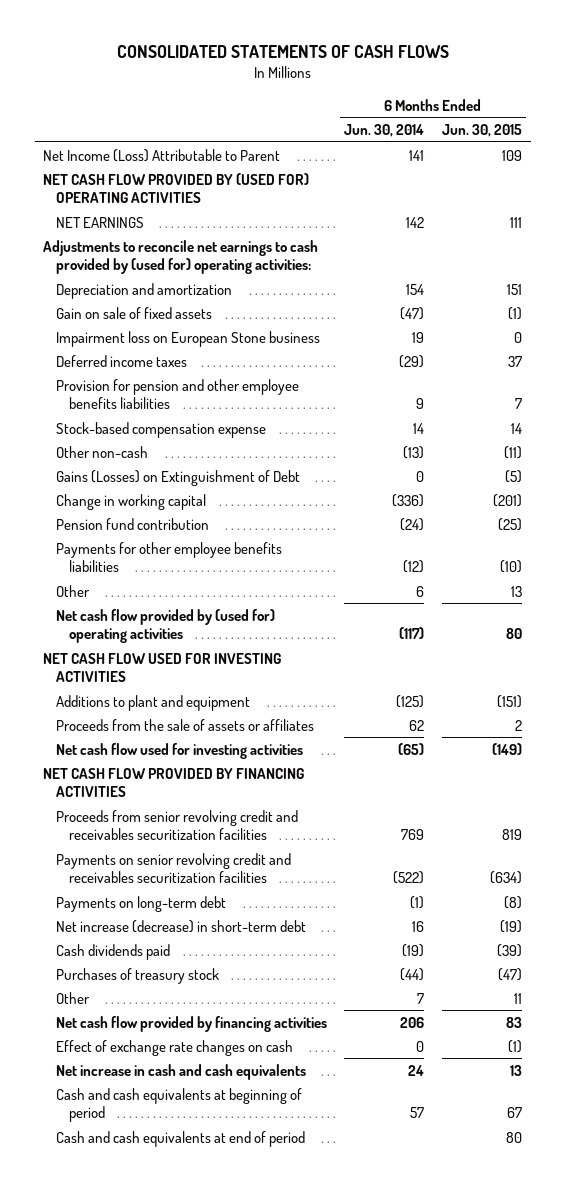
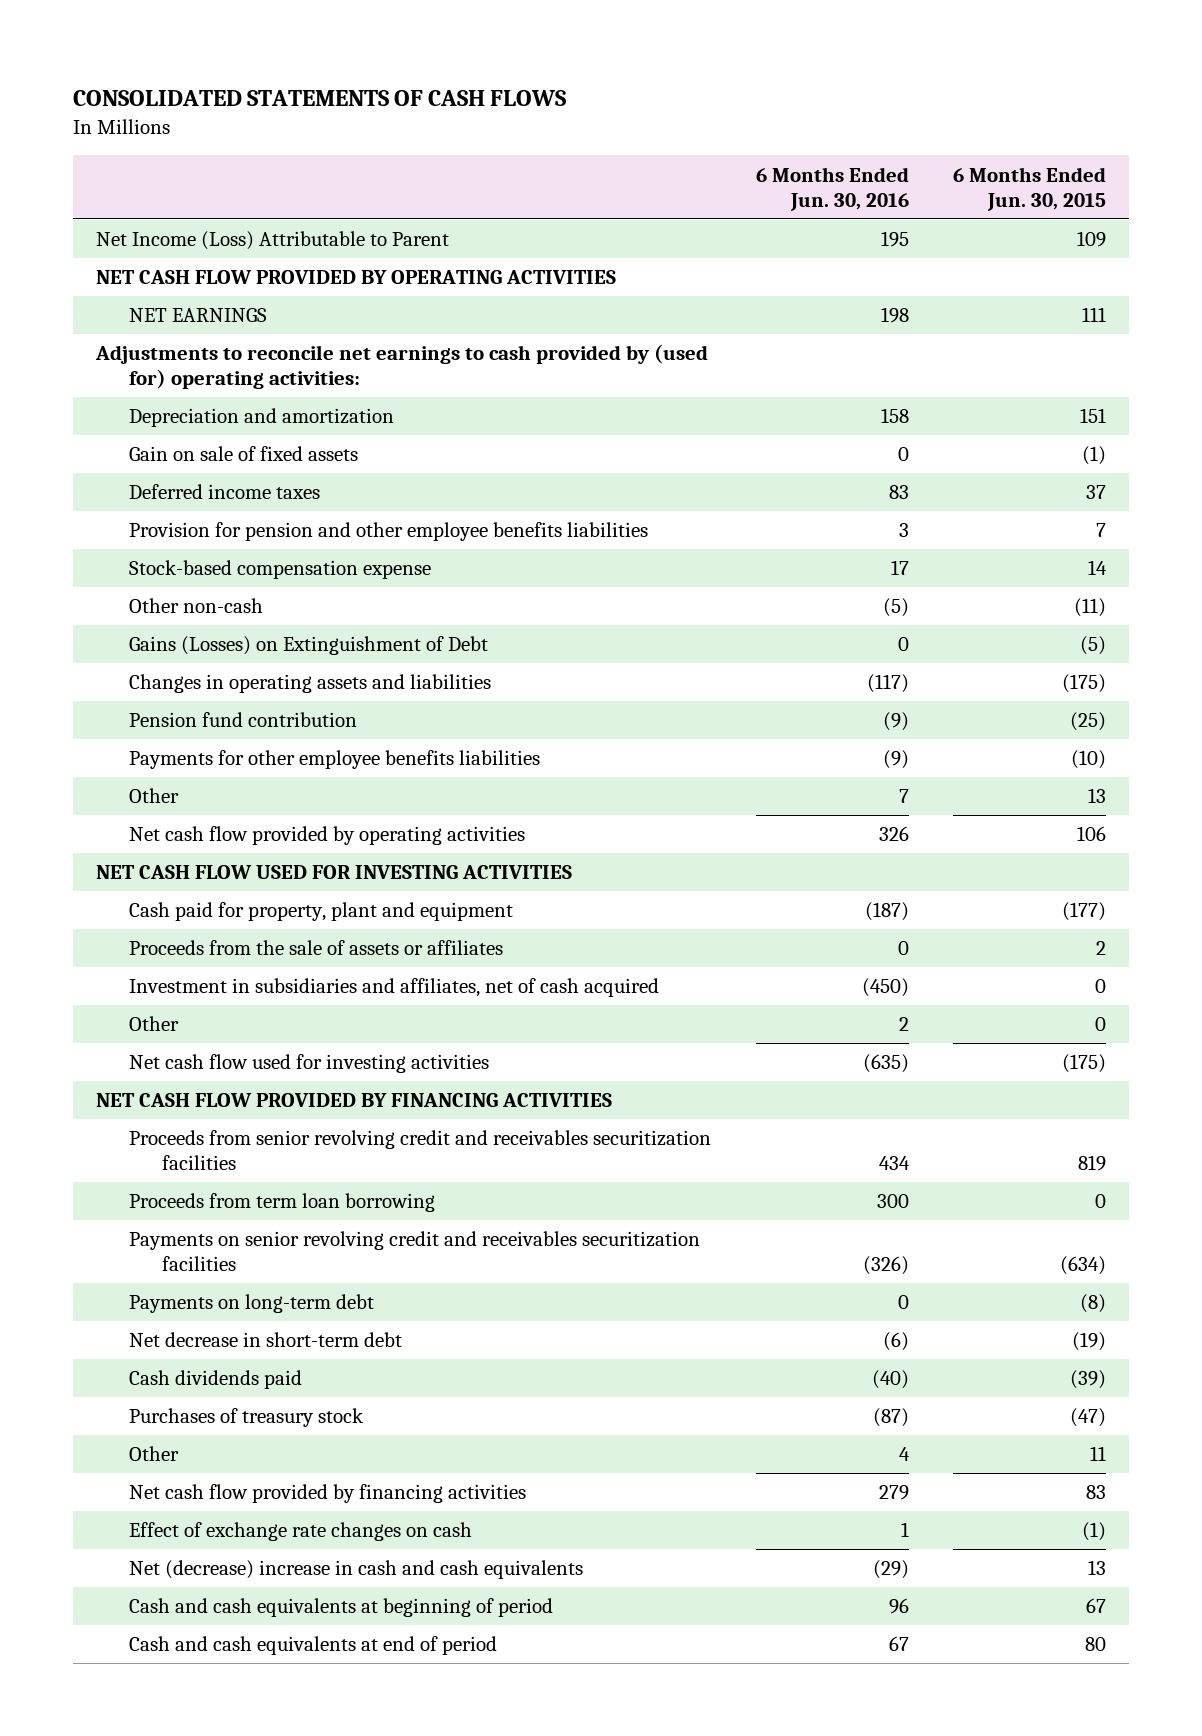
- | 6 Months Ended Jun. 30, 2014 | 6 Months Ended Jun. 30, 2015
+ | 6 Months Ended Jun. 30, 2016 | 6 Months Ended Jun. 30, 2015
- NET CASH FLOW PROVIDED BY (USED FOR) OPERATING ACTIVITIES
+ NET CASH FLOW PROVIDED BY OPERATING ACTIVITIES
- Impairment loss on European Stone business | 19 | 0
- Change in working capital | (336) | (201)
+ Changes in operating assets and liabilities | (117) | (175)
- Net cash flow provided by (used for) operating activities | (117) | 80
+ Net cash flow provided by operating activities | 326 | 106
- Additions to plant and equipment | (125) | (151)
+ Cash paid for property, plant and equipment | (187) | (177)
- Net cash flow used for investing activities | (65) | (149)
+ Investment in subsidiaries and affiliates, net of cash acquired | (450) | 0
+ Other | 2 | 0
+ Net cash flow used for investing activities | (635) | (175)
+ Proceeds from term loan borrowing | 300 | 0
- Net increase (decrease) in short-term debt | 16 | (19)
+ Net decrease in short-term debt | (6) | (19)
- Net increase in cash and cash equivalents | 24 | 13
+ Net (decrease) increase in cash and cash equivalents | (29) | 13

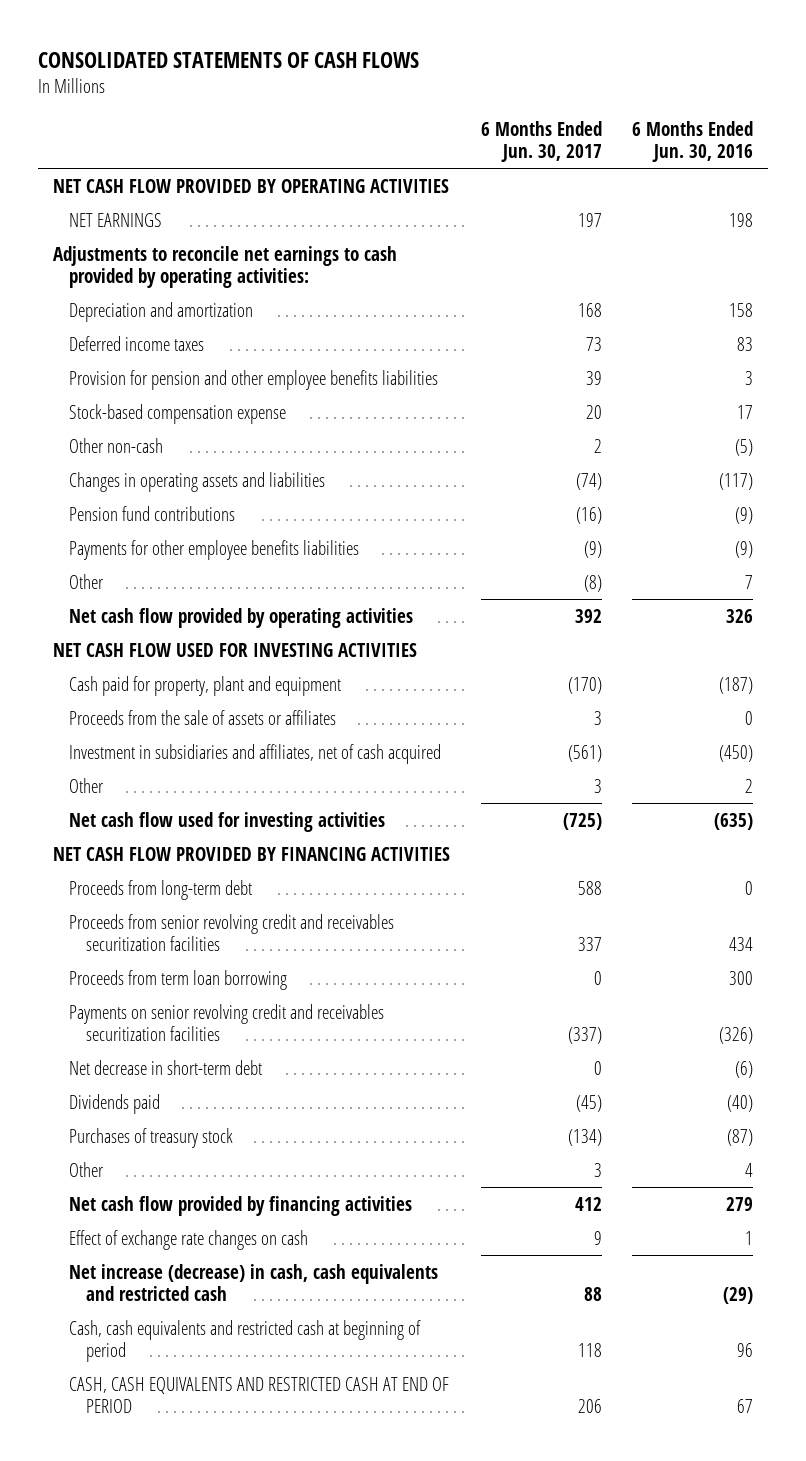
- | 6 Months Ended Jun. 30, 2016 | 6 Months Ended Jun. 30, 2015
+ | 6 Months Ended Jun. 30, 2017 | 6 Months Ended Jun. 30, 2016
- Net Income (Loss) Attributable to Parent | 195 | 109
- Adjustments to reconcile net earnings to cash provided by (used for) operating activities:
+ Adjustments to reconcile net earnings to cash provided by operating activities:
- Gain on sale of fixed assets | 0 | (1)
- Gains (Losses) on Extinguishment of Debt | 0 | (5)
- Pension fund contribution | (9) | (25)
+ Pension fund contributions | (16) | (9)
+ Proceeds from long-term debt | 588 | 0
- Payments on long-term debt | 0 | (8)
- Cash dividends paid | (40) | (39)
+ Dividends paid | (45) | (40)
- Net (decrease) increase in cash and cash equivalents | (29) | 13
- Cash and cash equivalents at beginning of period | 96 | 67
- Cash and cash equivalents at end of period | 67 | 80
+ Net increase (decrease) in cash, cash equivalents and restricted cash | 88 | (29)
+ Cash, cash equivalents and restricted cash at beginning of period | 118 | 96
+ CASH, CASH EQUIVALENTS AND RESTRICTED CASH AT END OF PERIOD | 206 | 67

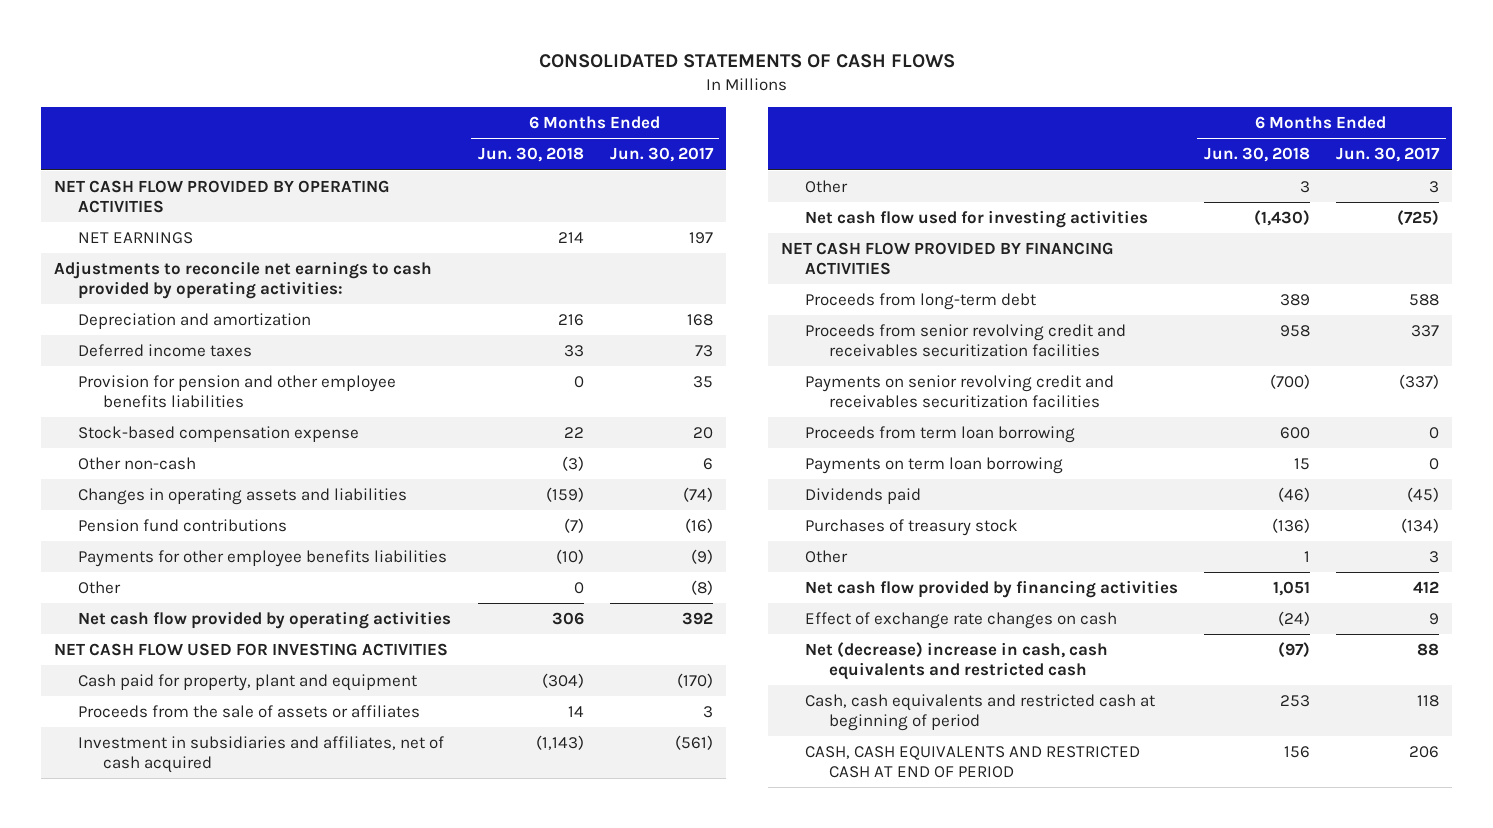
- | 6 Months Ended Jun. 30, 2017 | 6 Months Ended Jun. 30, 2016
+ | 6 Months Ended Jun. 30, 2018 | 6 Months Ended Jun. 30, 2017
- Provision for pension and other employee benefits liabilities | 39 | 3
+ Provision for pension and other employee benefits liabilities | 0 | 35
- Other non-cash | 2 | (5)
+ Other non-cash | (3) | 6
- Net decrease in short-term debt | 0 | (6)
moved down: Proceeds from term loan borrowing | 600 | 0
+ Payments on term loan borrowing | 15 | 0
- Net increase (decrease) in cash, cash equivalents and restricted cash | 88 | (29)
+ Net (decrease) increase in cash, cash equivalents and restricted cash | (97) | 88

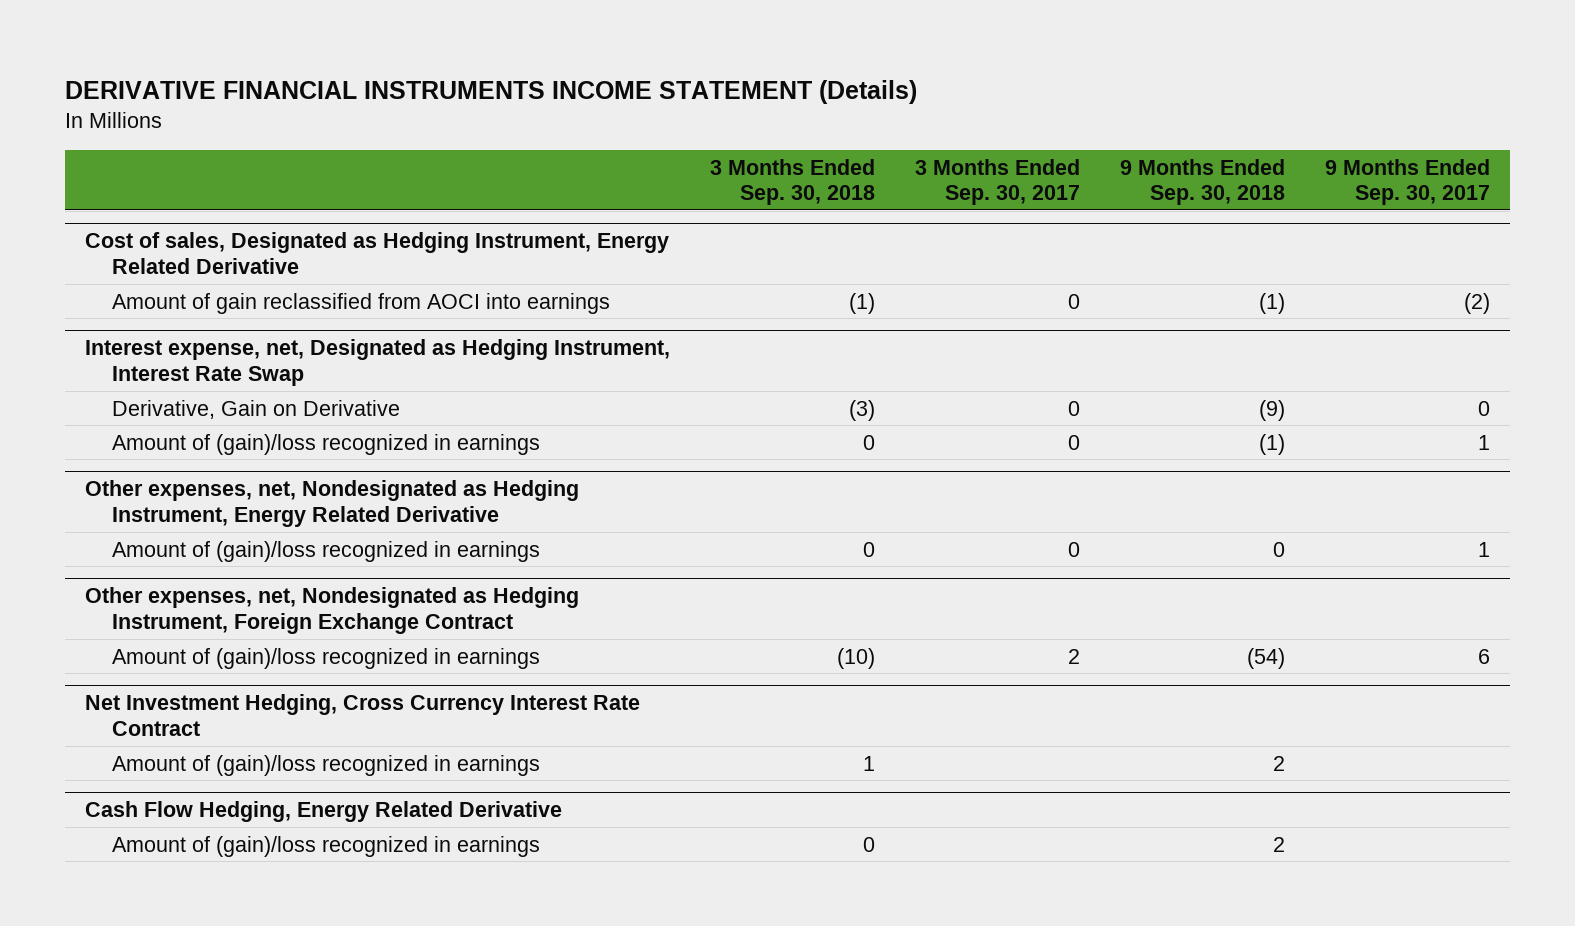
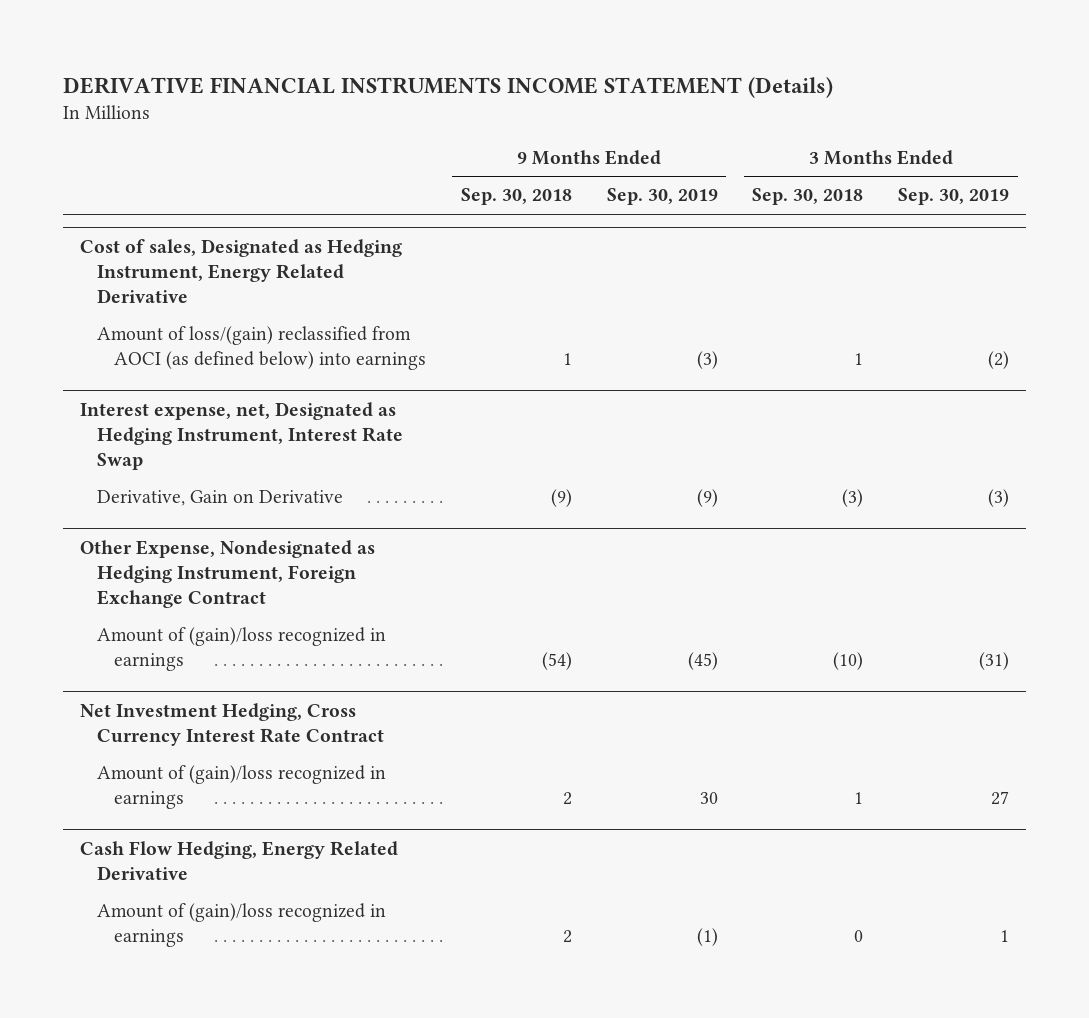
- | 3 Months Ended Sep. 30, 2018 | 3 Months Ended Sep. 30, 2017 | 9 Months Ended Sep. 30, 2018 | 9 Months Ended Sep. 30, 2017
+ | 9 Months Ended Sep. 30, 2018 | 9 Months Ended Sep. 30, 2019 | 3 Months Ended Sep. 30, 2018 | 3 Months Ended Sep. 30, 2019
@ Cost of sales, Designated as Hedging Instrument, Energy Related Derivative
- Amount of gain reclassified from AOCI into earnings | (1) | 0 | (1) | (2)
+ Amount of loss/(gain) reclassified from AOCI (as defined below) into earnings | 1 | (3) | 1 | (2)
@ Interest expense, net, Designated as Hedging Instrument, Interest Rate Swap
- Amount of (gain)/loss recognized in earnings | 0 | 0 | (1) | 1
- Other expenses, net, Nondesignated as Hedging Instrument, Energy Related Derivative
- Amount of (gain)/loss recognized in earnings | 0 | 0 | 0 | 1
- Other expenses, net, Nondesignated as Hedging Instrument, Foreign Exchange Contract
+ Other Expense, Nondesignated as Hedging Instrument, Foreign Exchange Contract

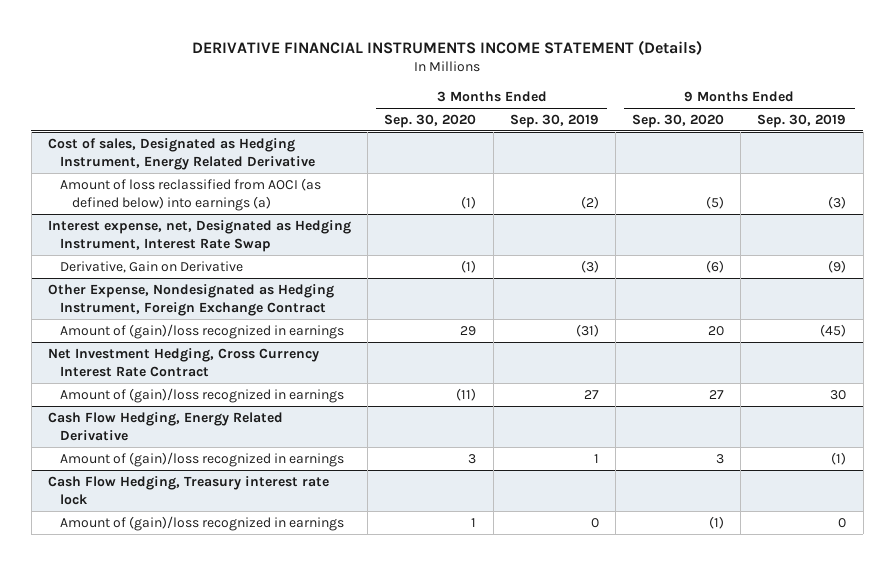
- | 9 Months Ended Sep. 30, 2018 | 9 Months Ended Sep. 30, 2019 | 3 Months Ended Sep. 30, 2018 | 3 Months Ended Sep. 30, 2019
+ | 3 Months Ended Sep. 30, 2020 | 3 Months Ended Sep. 30, 2019 | 9 Months Ended Sep. 30, 2020 | 9 Months Ended Sep. 30, 2019
@ Cost of sales, Designated as Hedging Instrument, Energy Related Derivative
- Amount of loss/(gain) reclassified from AOCI (as defined below) into earnings | 1 | (3) | 1 | (2)
+ Amount of loss reclassified from AOCI (as defined below) into earnings (a) | (1) | (2) | (5) | (3)
+ Cash Flow Hedging, Treasury interest rate lock
+ Amount of (gain)/loss recognized in earnings | 1 | 0 | (1) | 0

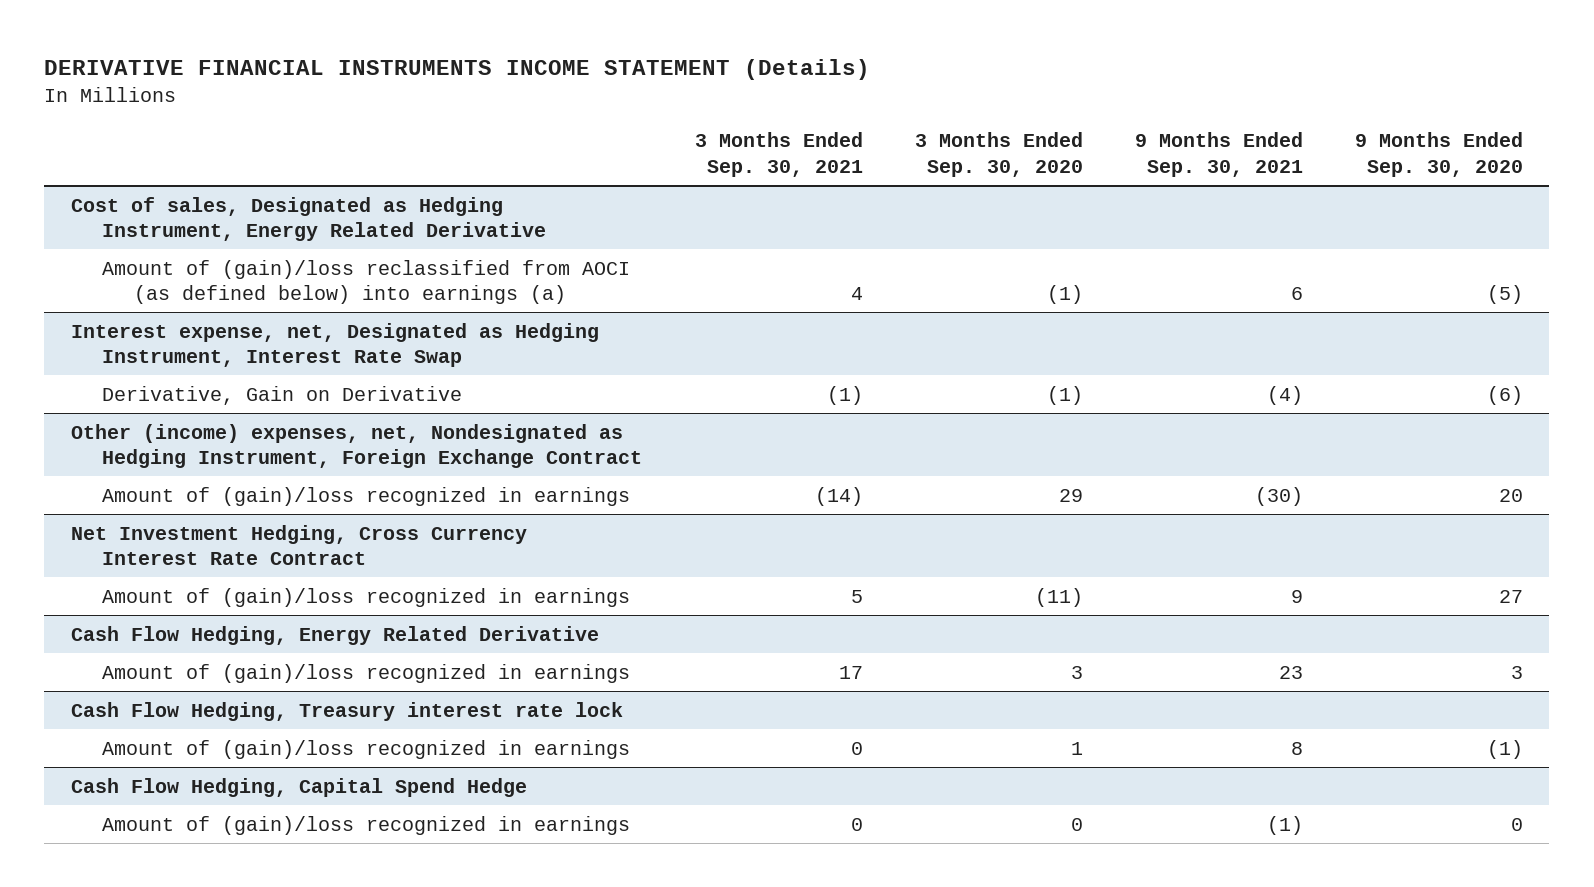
- | 3 Months Ended Sep. 30, 2020 | 3 Months Ended Sep. 30, 2019 | 9 Months Ended Sep. 30, 2020 | 9 Months Ended Sep. 30, 2019
+ | 3 Months Ended Sep. 30, 2021 | 3 Months Ended Sep. 30, 2020 | 9 Months Ended Sep. 30, 2021 | 9 Months Ended Sep. 30, 2020
@ Cost of sales, Designated as Hedging Instrument, Energy Related Derivative
- Amount of loss reclassified from AOCI (as defined below) into earnings (a) | (1) | (2) | (5) | (3)
+ Amount of (gain)/loss reclassified from AOCI (as defined below) into earnings (a) | 4 | (1) | 6 | (5)
- Other Expense, Nondesignated as Hedging Instrument, Foreign Exchange Contract
+ Other (income) expenses, net, Nondesignated as Hedging Instrument, Foreign Exchange Contract
+ Cash Flow Hedging, Capital Spend Hedge
+ Amount of (gain)/loss recognized in earnings | 0 | 0 | (1) | 0

